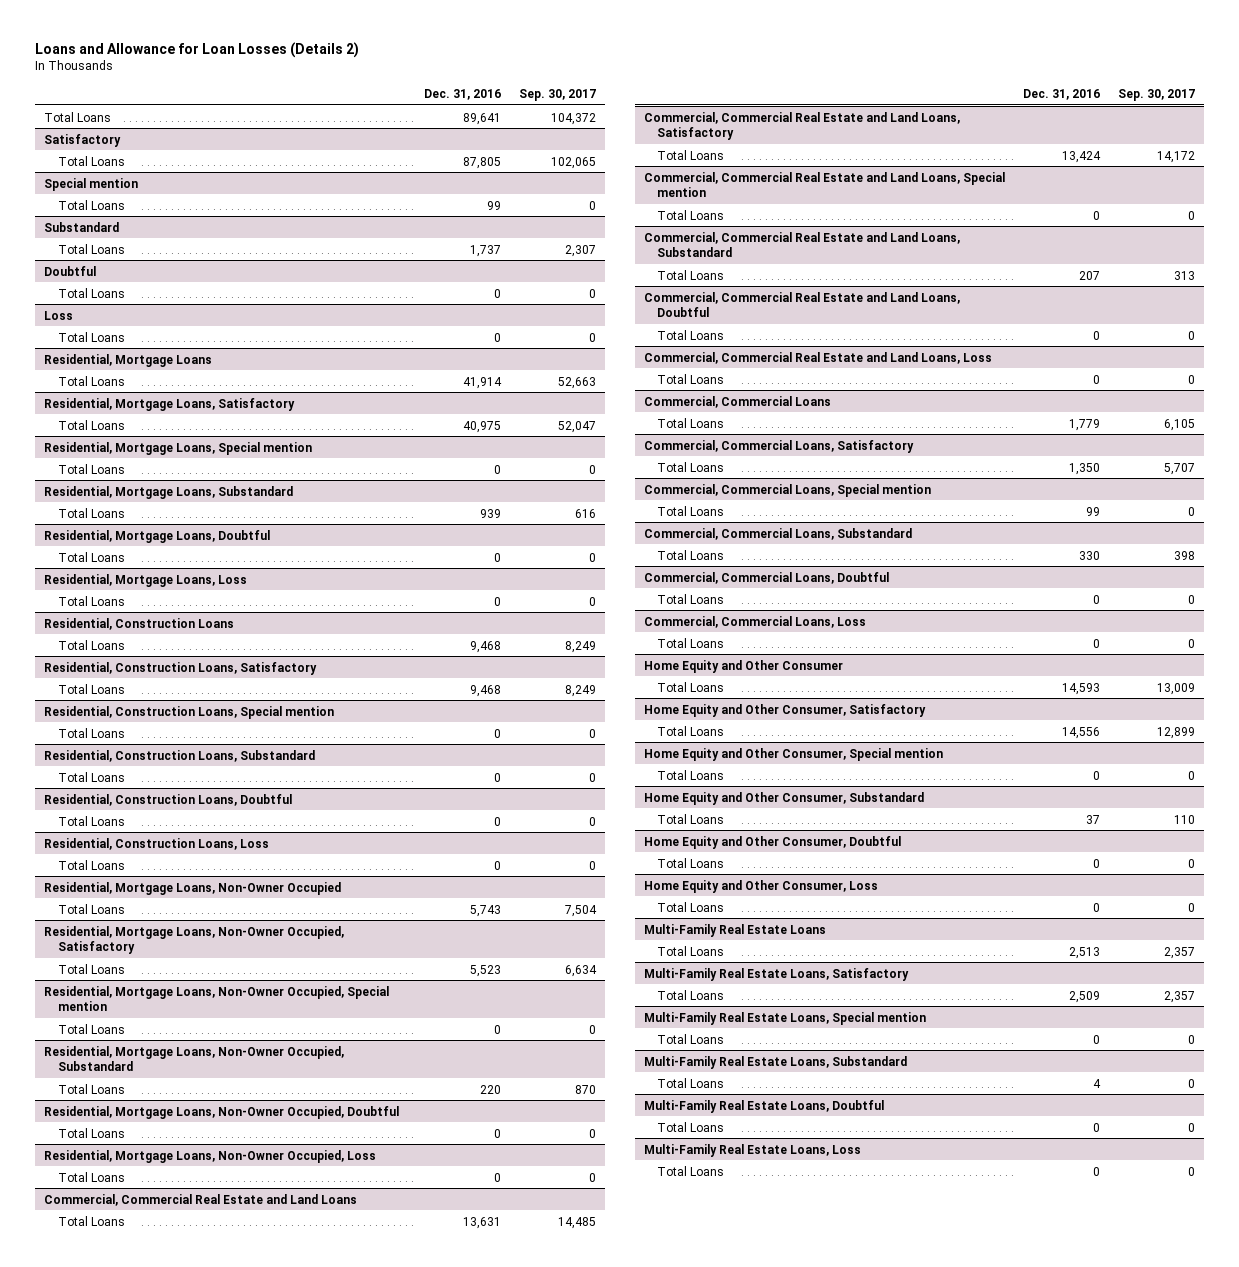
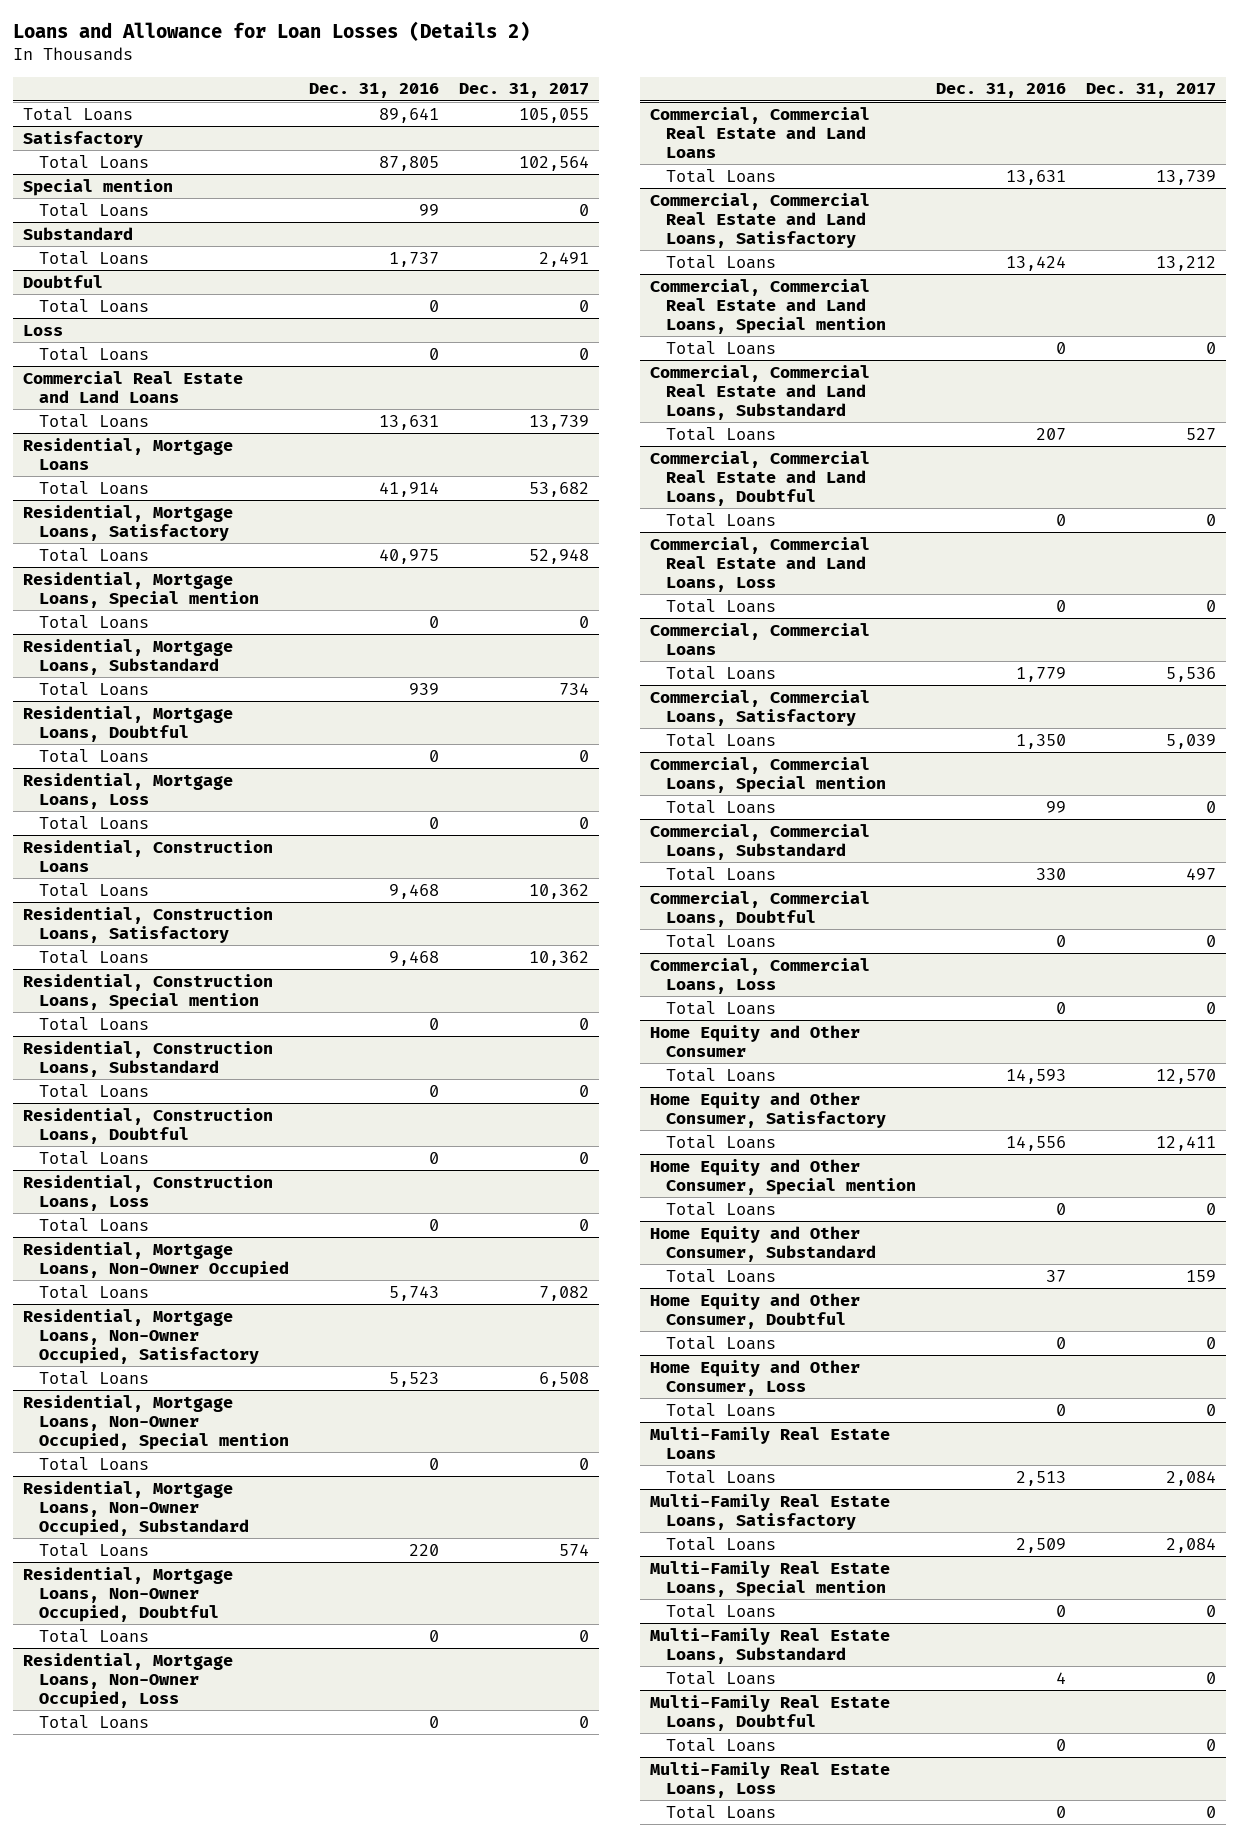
- | Dec. 31, 2016 | Sep. 30, 2017
+ | Dec. 31, 2016 | Dec. 31, 2017
+ Commercial Real Estate and Land Loans
+ Total Loans | 13,631 | 13,739

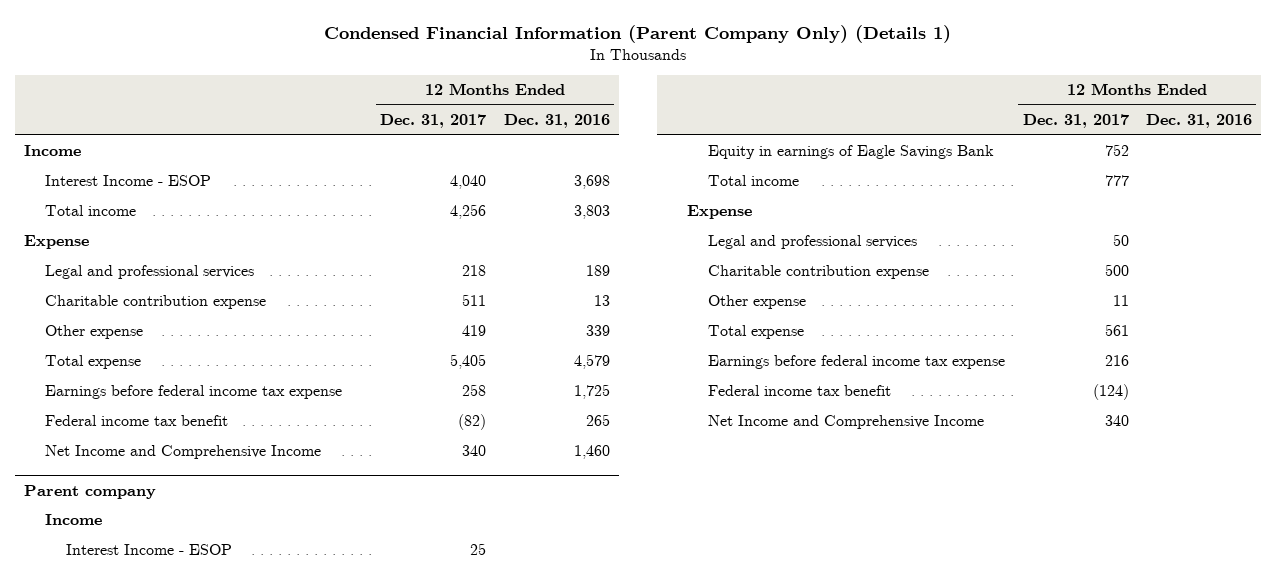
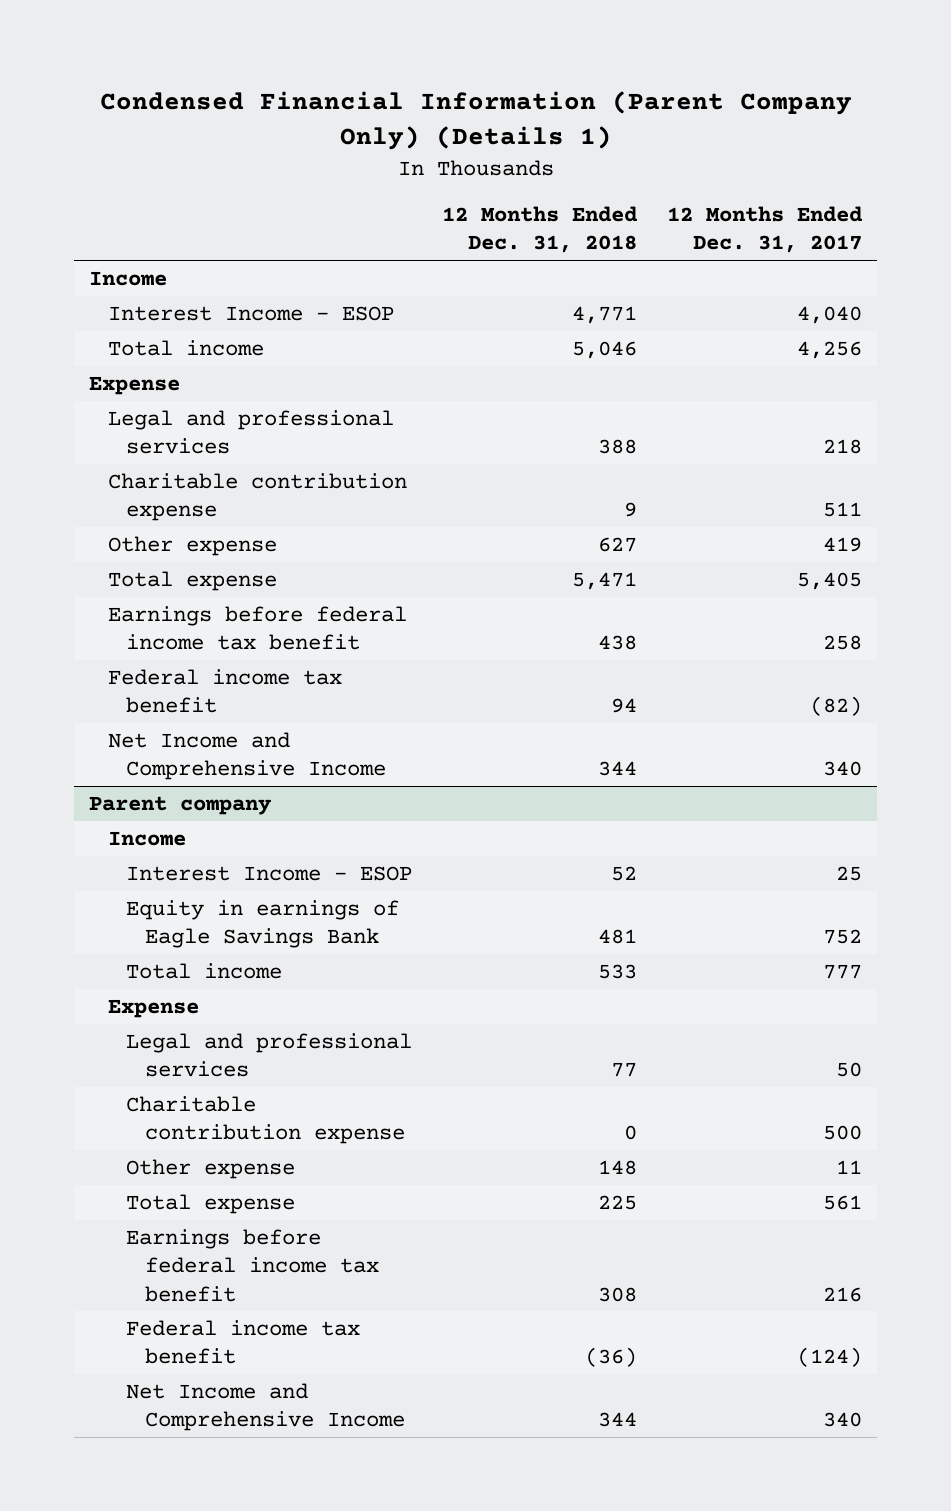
- | 12 Months Ended Dec. 31, 2017 | 12 Months Ended Dec. 31, 2016
+ | 12 Months Ended Dec. 31, 2018 | 12 Months Ended Dec. 31, 2017
- Earnings before federal income tax expense | 258 | 1,725
+ Earnings before federal income tax benefit | 438 | 258
@ Parent company
- Earnings before federal income tax expense | 216 |
+ Earnings before federal income tax benefit | 308 | 216

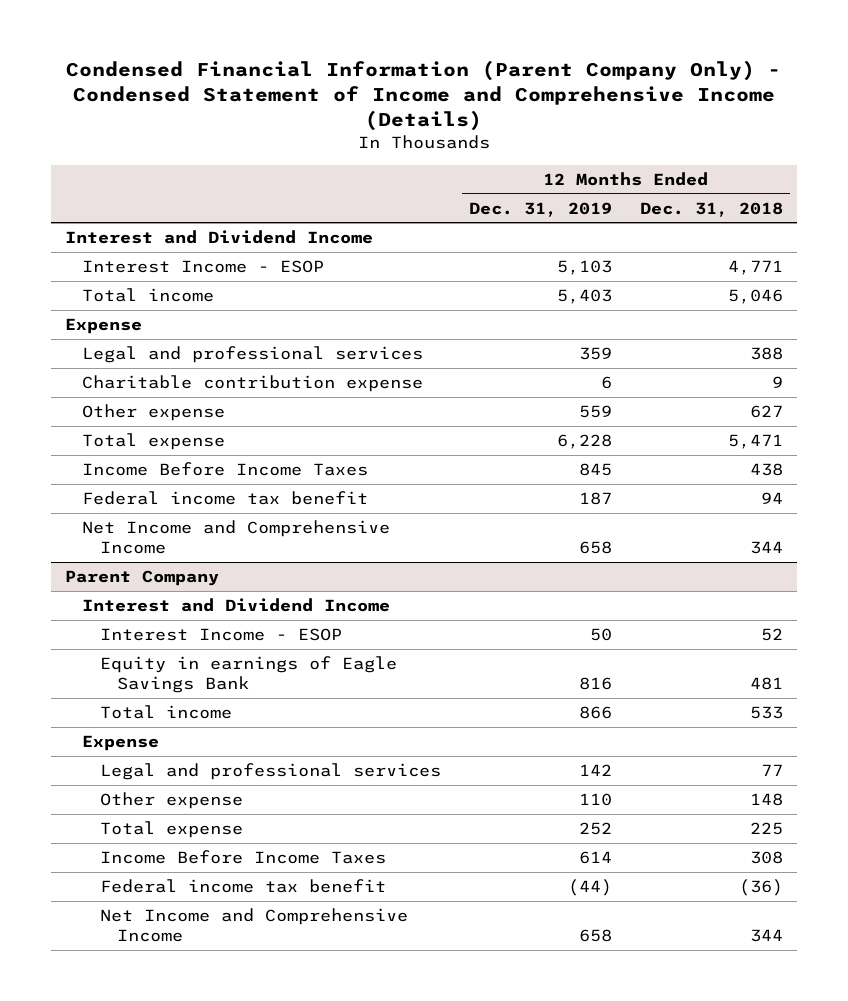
- Condensed Financial Information (Parent Company Only) (Details 1)
+ Condensed Financial Information (Parent Company Only) - Condensed Statement of Income and Comprehensive Income (Details)
- | 12 Months Ended Dec. 31, 2018 | 12 Months Ended Dec. 31, 2017
+ | 12 Months Ended Dec. 31, 2019 | 12 Months Ended Dec. 31, 2018
- Income
+ Interest and Dividend Income
- Earnings before federal income tax benefit | 438 | 258
+ Income Before Income Taxes | 845 | 438
- Parent company
- Income
+ Parent Company
+ Interest and Dividend Income
- Charitable contribution expense | 0 | 500
- Earnings before federal income tax benefit | 308 | 216
+ Income Before Income Taxes | 614 | 308

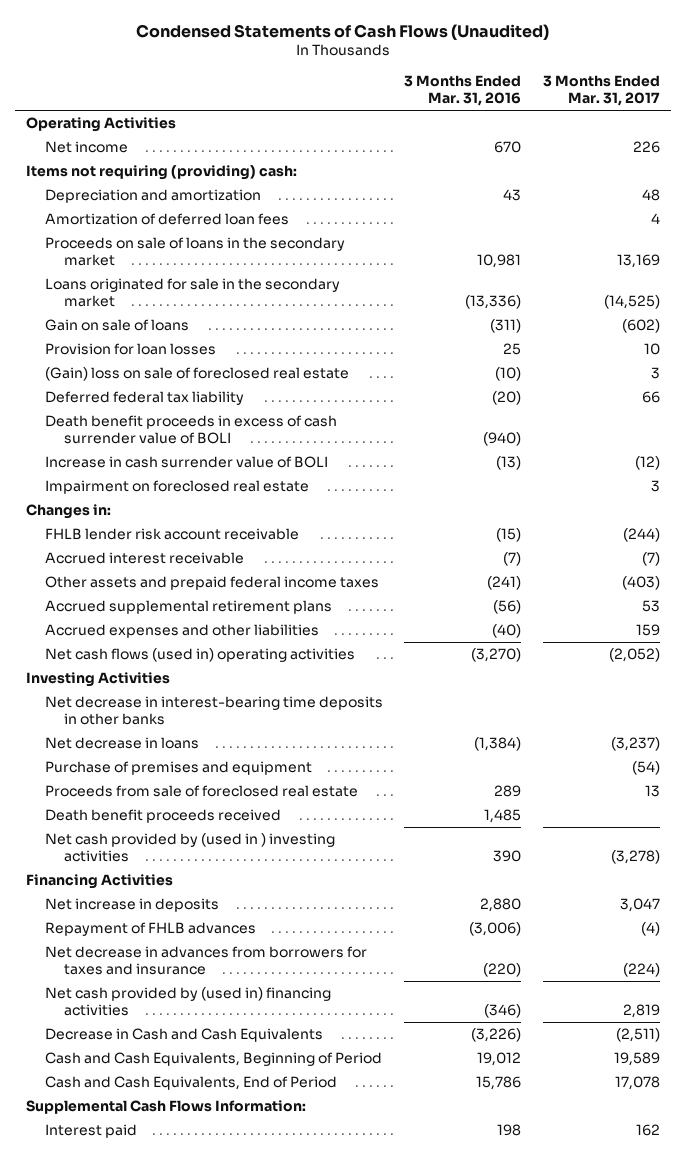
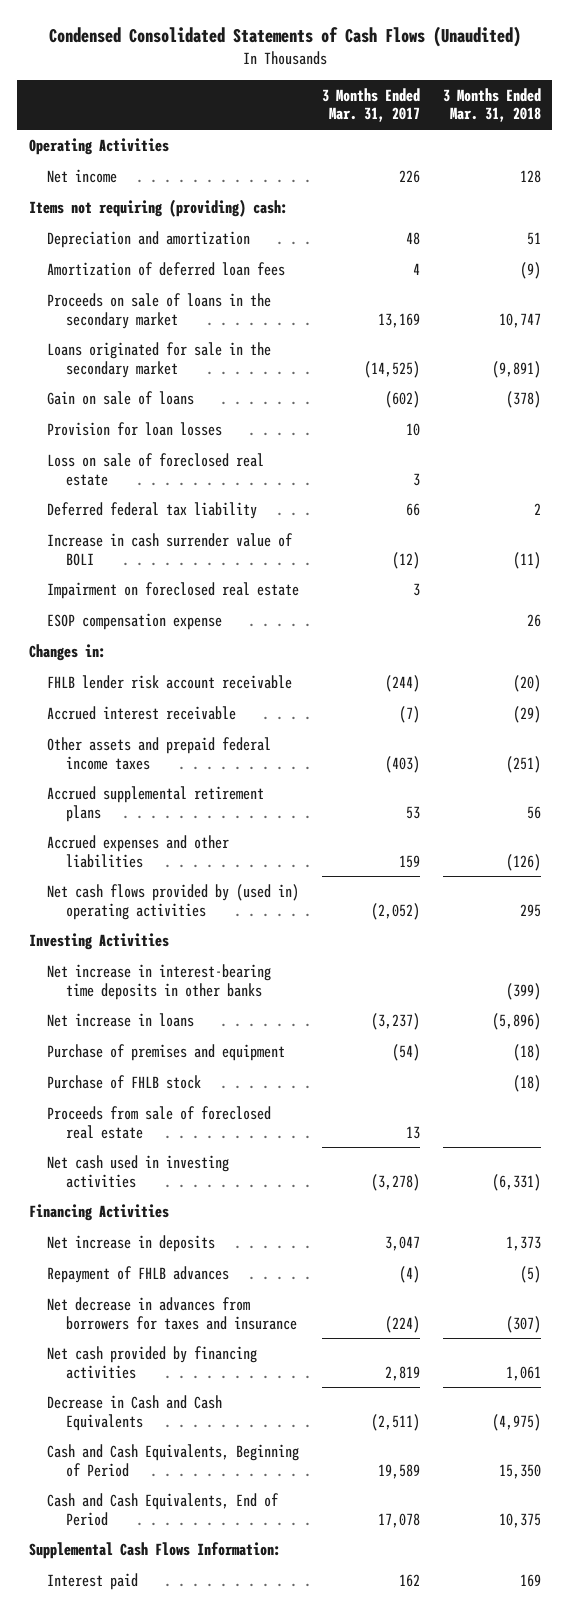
- Condensed Statements of Cash Flows (Unaudited)
+ Condensed Consolidated Statements of Cash Flows (Unaudited)
- | 3 Months Ended Mar. 31, 2016 | 3 Months Ended Mar. 31, 2017
+ | 3 Months Ended Mar. 31, 2017 | 3 Months Ended Mar. 31, 2018
- (Gain) loss on sale of foreclosed real estate | (10) | 3
+ Loss on sale of foreclosed real estate | 3 |
- Death benefit proceeds in excess of cash surrender value of BOLI | (940) |
+ ESOP compensation expense | | 26
- Net cash flows (used in) operating activities | (3,270) | (2,052)
+ Net cash flows provided by (used in) operating activities | (2,052) | 295
- Net decrease in interest-bearing time deposits in other banks
- Net decrease in loans | (1,384) | (3,237)
+ Net increase in interest-bearing time deposits in other banks | | (399)
+ Net increase in loans | (3,237) | (5,896)
+ Purchase of FHLB stock | | (18)
- Death benefit proceeds received | 1,485 |
- Net cash provided by (used in ) investing activities | 390 | (3,278)
+ Net cash used in investing activities | (3,278) | (6,331)
- Net cash provided by (used in) financing activities | (346) | 2,819
+ Net cash provided by financing activities | 2,819 | 1,061

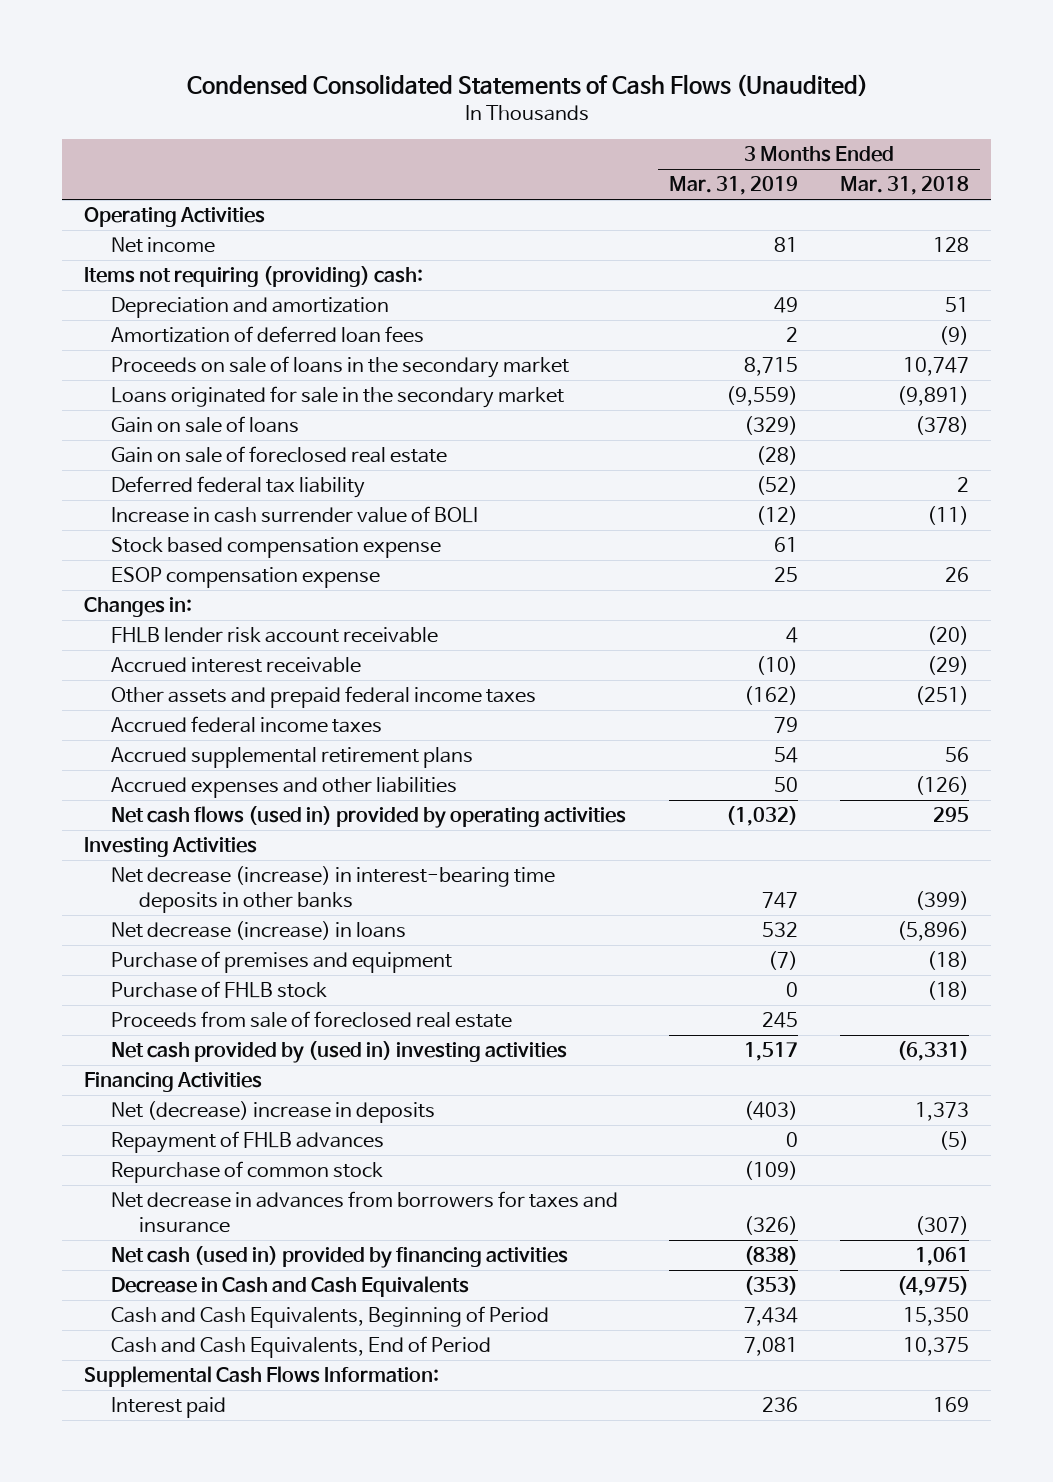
- | 3 Months Ended Mar. 31, 2017 | 3 Months Ended Mar. 31, 2018
+ | 3 Months Ended Mar. 31, 2019 | 3 Months Ended Mar. 31, 2018
- Provision for loan losses | 10 |
- Loss on sale of foreclosed real estate | 3 |
+ Gain on sale of foreclosed real estate | (28) |
- Impairment on foreclosed real estate | 3 |
+ Stock based compensation expense | 61 |
+ Accrued federal income taxes | 79 |
- Net cash flows provided by (used in) operating activities | (2,052) | 295
+ Net cash flows (used in) provided by operating activities | (1,032) | 295
- Net increase in interest-bearing time deposits in other banks | | (399)
- Net increase in loans | (3,237) | (5,896)
+ Net decrease (increase) in interest-bearing time deposits in other banks | 747 | (399)
+ Net decrease (increase) in loans | 532 | (5,896)
- Net cash used in investing activities | (3,278) | (6,331)
+ Net cash provided by (used in) investing activities | 1,517 | (6,331)
- Net increase in deposits | 3,047 | 1,373
+ Net (decrease) increase in deposits | (403) | 1,373
+ Repurchase of common stock | (109) |
- Net cash provided by financing activities | 2,819 | 1,061
+ Net cash (used in) provided by financing activities | (838) | 1,061

